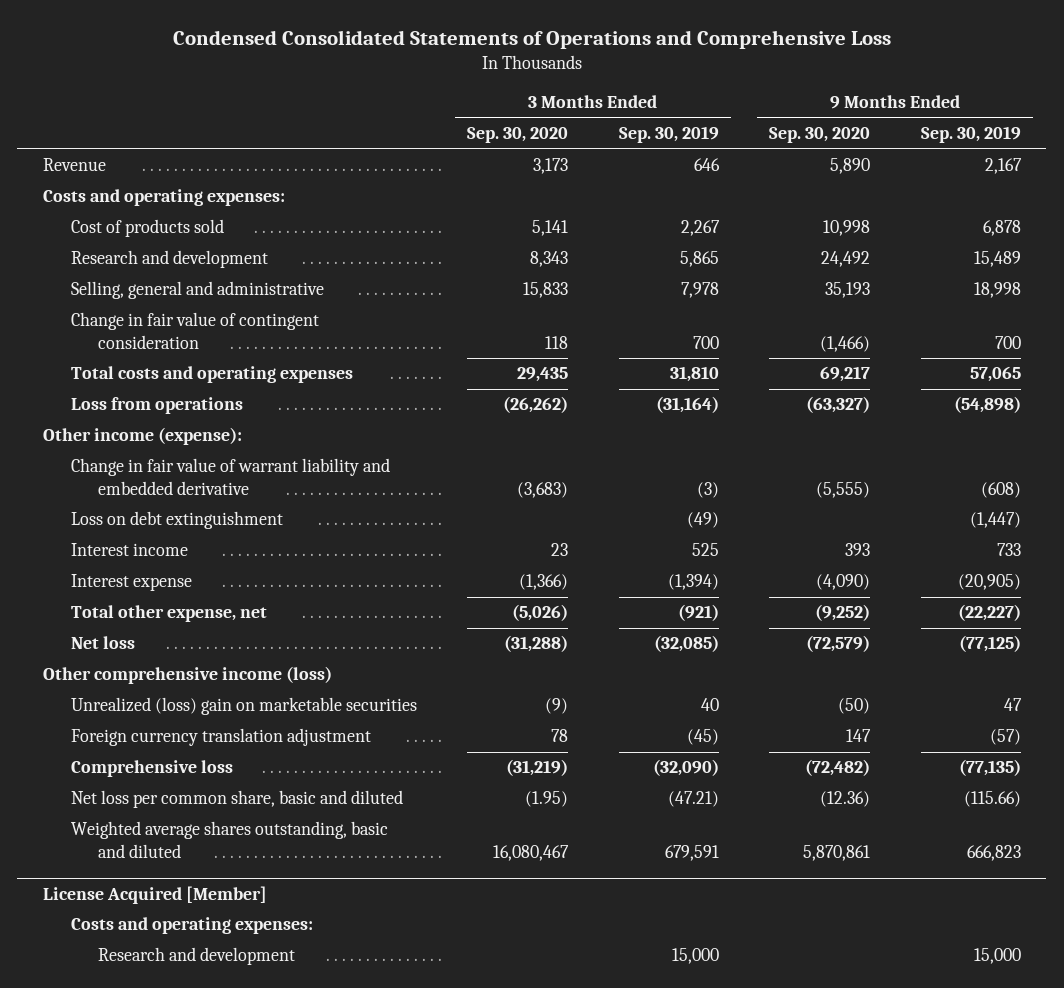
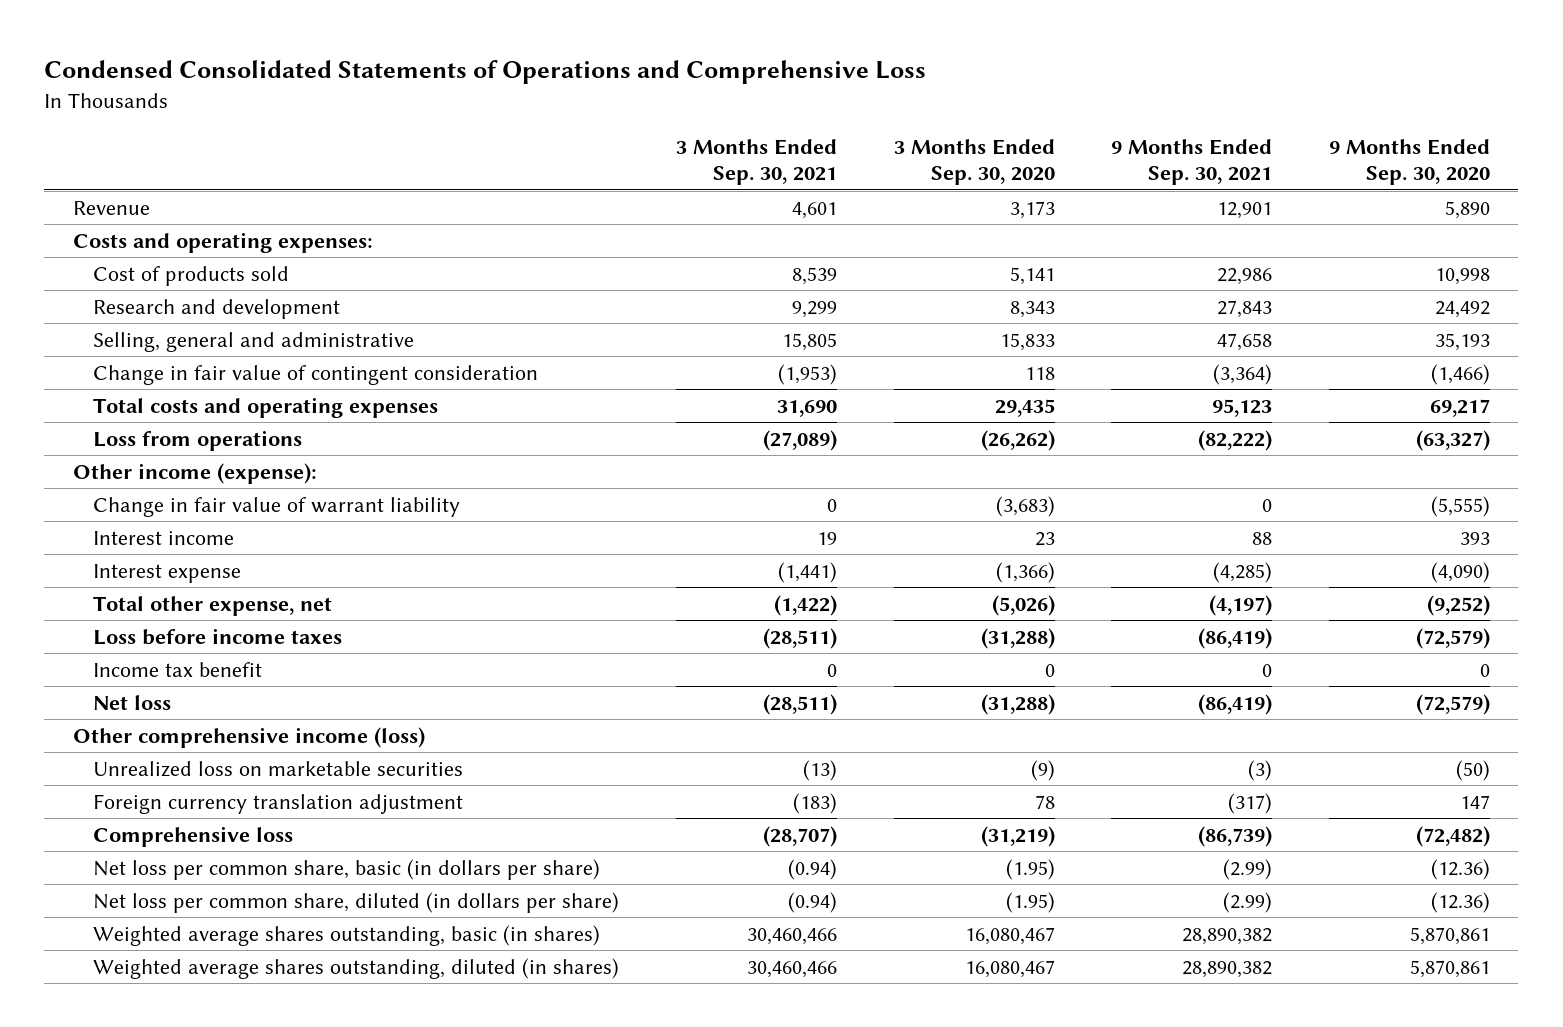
- | 3 Months Ended Sep. 30, 2020 | 3 Months Ended Sep. 30, 2019 | 9 Months Ended Sep. 30, 2020 | 9 Months Ended Sep. 30, 2019
+ | 3 Months Ended Sep. 30, 2021 | 3 Months Ended Sep. 30, 2020 | 9 Months Ended Sep. 30, 2021 | 9 Months Ended Sep. 30, 2020
- Change in fair value of warrant liability and embedded derivative | (3,683) | (3) | (5,555) | (608)
- Loss on debt extinguishment | | (49) | | (1,447)
+ Change in fair value of warrant liability | 0 | (3,683) | 0 | (5,555)
+ Loss before income taxes | (28,511) | (31,288) | (86,419) | (72,579)
+ Income tax benefit | 0 | 0 | 0 | 0
- Unrealized (loss) gain on marketable securities | (9) | 40 | (50) | 47
+ Unrealized loss on marketable securities | (13) | (9) | (3) | (50)
- Net loss per common share, basic and diluted | (1.95) | (47.21) | (12.36) | (115.66)
- Weighted average shares outstanding, basic and diluted | 16,080,467 | 679,591 | 5,870,861 | 666,823
- License Acquired [Member]
- Costs and operating expenses:
- Research and development | | 15,000 | | 15,000
+ Net loss per common share, basic (in dollars per share) | (0.94) | (1.95) | (2.99) | (12.36)
+ Net loss per common share, diluted (in dollars per share) | (0.94) | (1.95) | (2.99) | (12.36)
+ Weighted average shares outstanding, basic (in shares) | 30,460,466 | 16,080,467 | 28,890,382 | 5,870,861
+ Weighted average shares outstanding, diluted (in shares) | 30,460,466 | 16,080,467 | 28,890,382 | 5,870,861

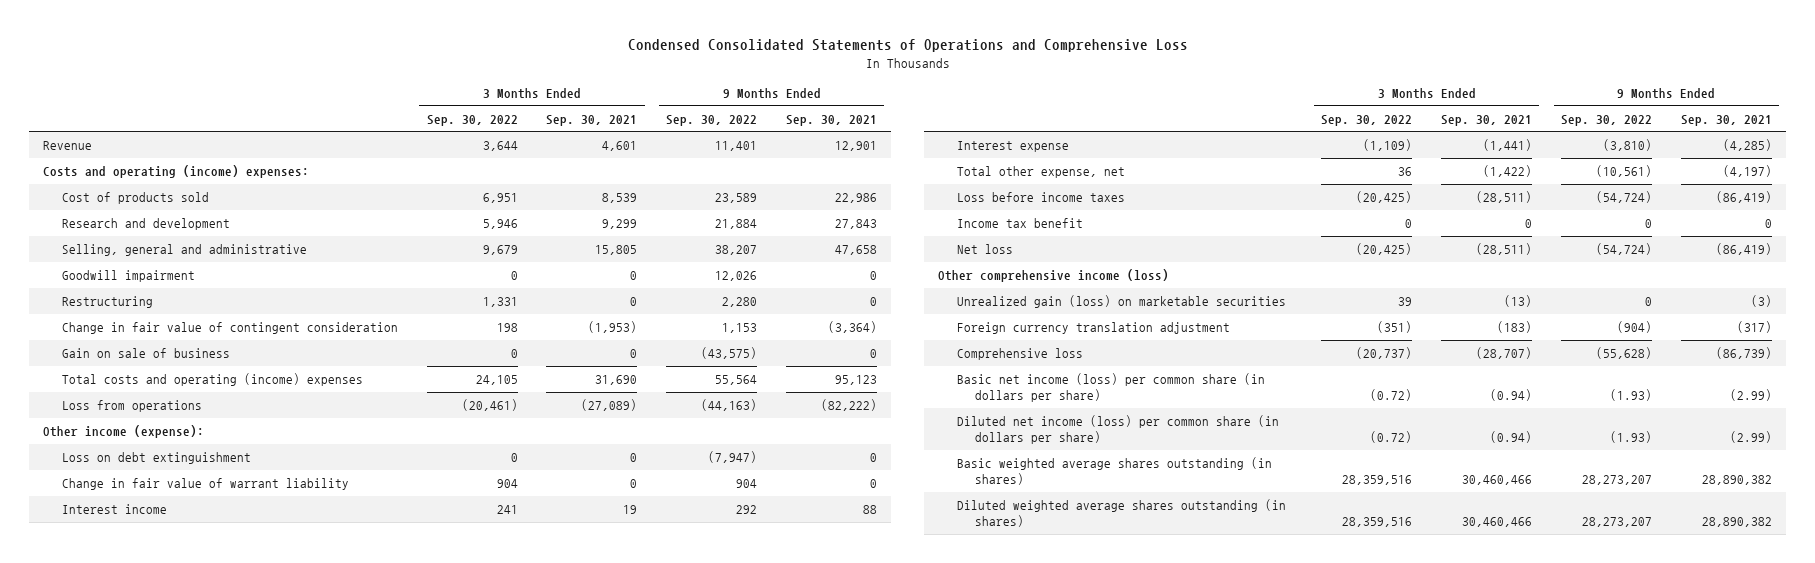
- | 3 Months Ended Sep. 30, 2021 | 3 Months Ended Sep. 30, 2020 | 9 Months Ended Sep. 30, 2021 | 9 Months Ended Sep. 30, 2020
+ | 3 Months Ended Sep. 30, 2022 | 3 Months Ended Sep. 30, 2021 | 9 Months Ended Sep. 30, 2022 | 9 Months Ended Sep. 30, 2021
- Costs and operating expenses:
+ Costs and operating (income) expenses:
+ Goodwill impairment | 0 | 0 | 12,026 | 0
+ Restructuring | 1,331 | 0 | 2,280 | 0
- Total costs and operating expenses | 31,690 | 29,435 | 95,123 | 69,217
+ Gain on sale of business | 0 | 0 | (43,575) | 0
+ Total costs and operating (income) expenses | 24,105 | 31,690 | 55,564 | 95,123
+ Loss on debt extinguishment | 0 | 0 | (7,947) | 0
- Unrealized loss on marketable securities | (13) | (9) | (3) | (50)
+ Unrealized gain (loss) on marketable securities | 39 | (13) | 0 | (3)
- Net loss per common share, basic (in dollars per share) | (0.94) | (1.95) | (2.99) | (12.36)
- Net loss per common share, diluted (in dollars per share) | (0.94) | (1.95) | (2.99) | (12.36)
- Weighted average shares outstanding, basic (in shares) | 30,460,466 | 16,080,467 | 28,890,382 | 5,870,861
- Weighted average shares outstanding, diluted (in shares) | 30,460,466 | 16,080,467 | 28,890,382 | 5,870,861
+ Basic net income (loss) per common share (in dollars per share) | (0.72) | (0.94) | (1.93) | (2.99)
+ Diluted net income (loss) per common share (in dollars per share) | (0.72) | (0.94) | (1.93) | (2.99)
+ Basic weighted average shares outstanding (in shares) | 28,359,516 | 30,460,466 | 28,273,207 | 28,890,382
+ Diluted weighted average shares outstanding (in shares) | 28,359,516 | 30,460,466 | 28,273,207 | 28,890,382

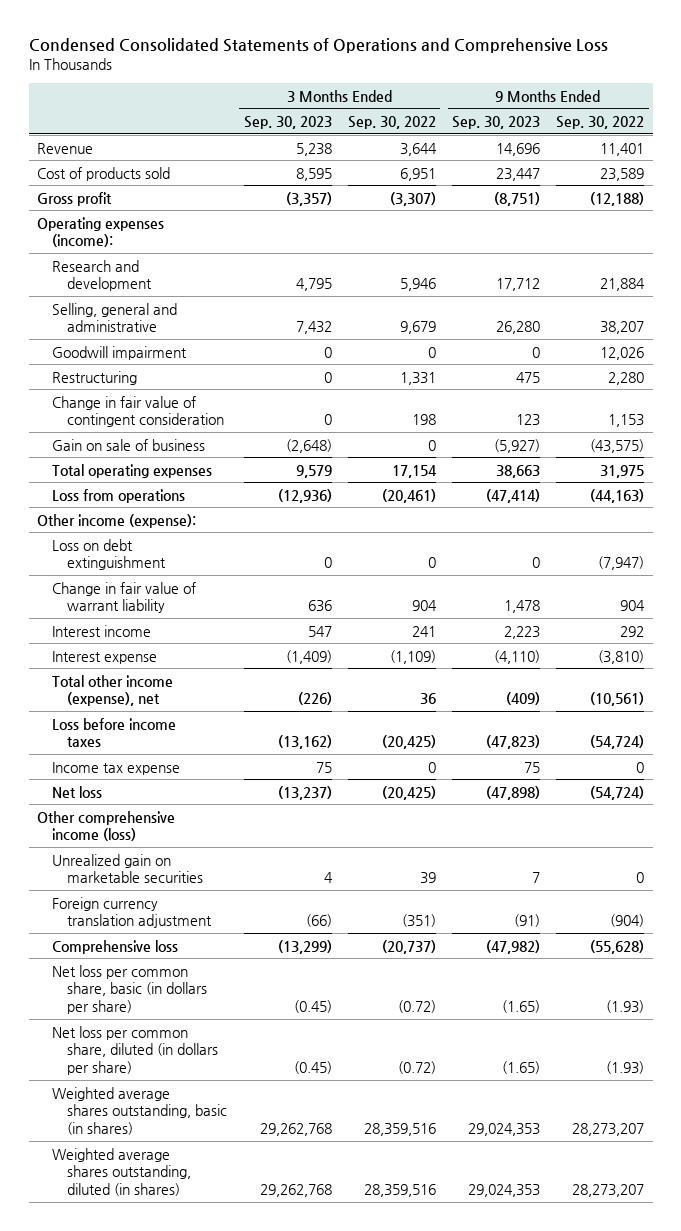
- | 3 Months Ended Sep. 30, 2022 | 3 Months Ended Sep. 30, 2021 | 9 Months Ended Sep. 30, 2022 | 9 Months Ended Sep. 30, 2021
+ | 3 Months Ended Sep. 30, 2023 | 3 Months Ended Sep. 30, 2022 | 9 Months Ended Sep. 30, 2023 | 9 Months Ended Sep. 30, 2022
- Costs and operating (income) expenses:
+ Gross profit | (3,357) | (3,307) | (8,751) | (12,188)
+ Operating expenses (income):
- Total costs and operating (income) expenses | 24,105 | 31,690 | 55,564 | 95,123
+ Total operating expenses | 9,579 | 17,154 | 38,663 | 31,975
- Total other expense, net | 36 | (1,422) | (10,561) | (4,197)
+ Total other income (expense), net | (226) | 36 | (409) | (10,561)
- Income tax benefit | 0 | 0 | 0 | 0
+ Income tax expense | 75 | 0 | 75 | 0
- Unrealized gain (loss) on marketable securities | 39 | (13) | 0 | (3)
+ Unrealized gain on marketable securities | 4 | 39 | 7 | 0
- Basic net income (loss) per common share (in dollars per share) | (0.72) | (0.94) | (1.93) | (2.99)
- Diluted net income (loss) per common share (in dollars per share) | (0.72) | (0.94) | (1.93) | (2.99)
- Basic weighted average shares outstanding (in shares) | 28,359,516 | 30,460,466 | 28,273,207 | 28,890,382
- Diluted weighted average shares outstanding (in shares) | 28,359,516 | 30,460,466 | 28,273,207 | 28,890,382
+ Net loss per common share, basic (in dollars per share) | (0.45) | (0.72) | (1.65) | (1.93)
+ Net loss per common share, diluted (in dollars per share) | (0.45) | (0.72) | (1.65) | (1.93)
+ Weighted average shares outstanding, basic (in shares) | 29,262,768 | 28,359,516 | 29,024,353 | 28,273,207
+ Weighted average shares outstanding, diluted (in shares) | 29,262,768 | 28,359,516 | 29,024,353 | 28,273,207

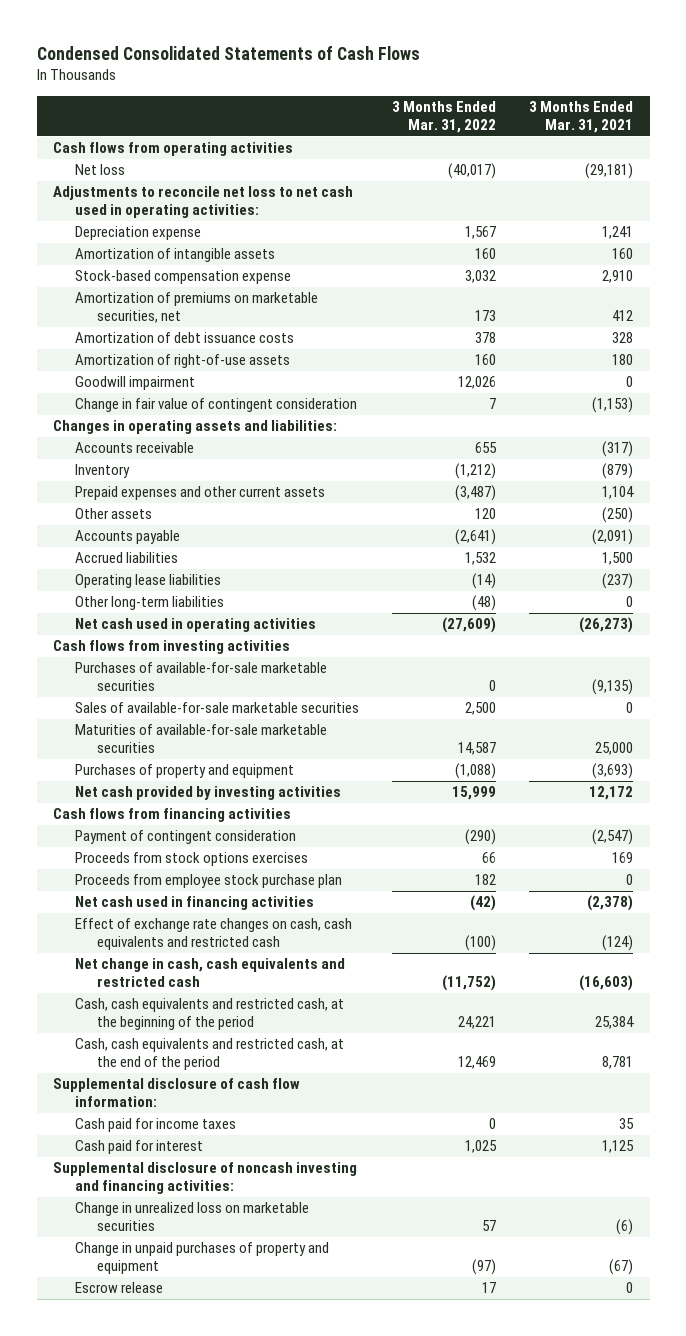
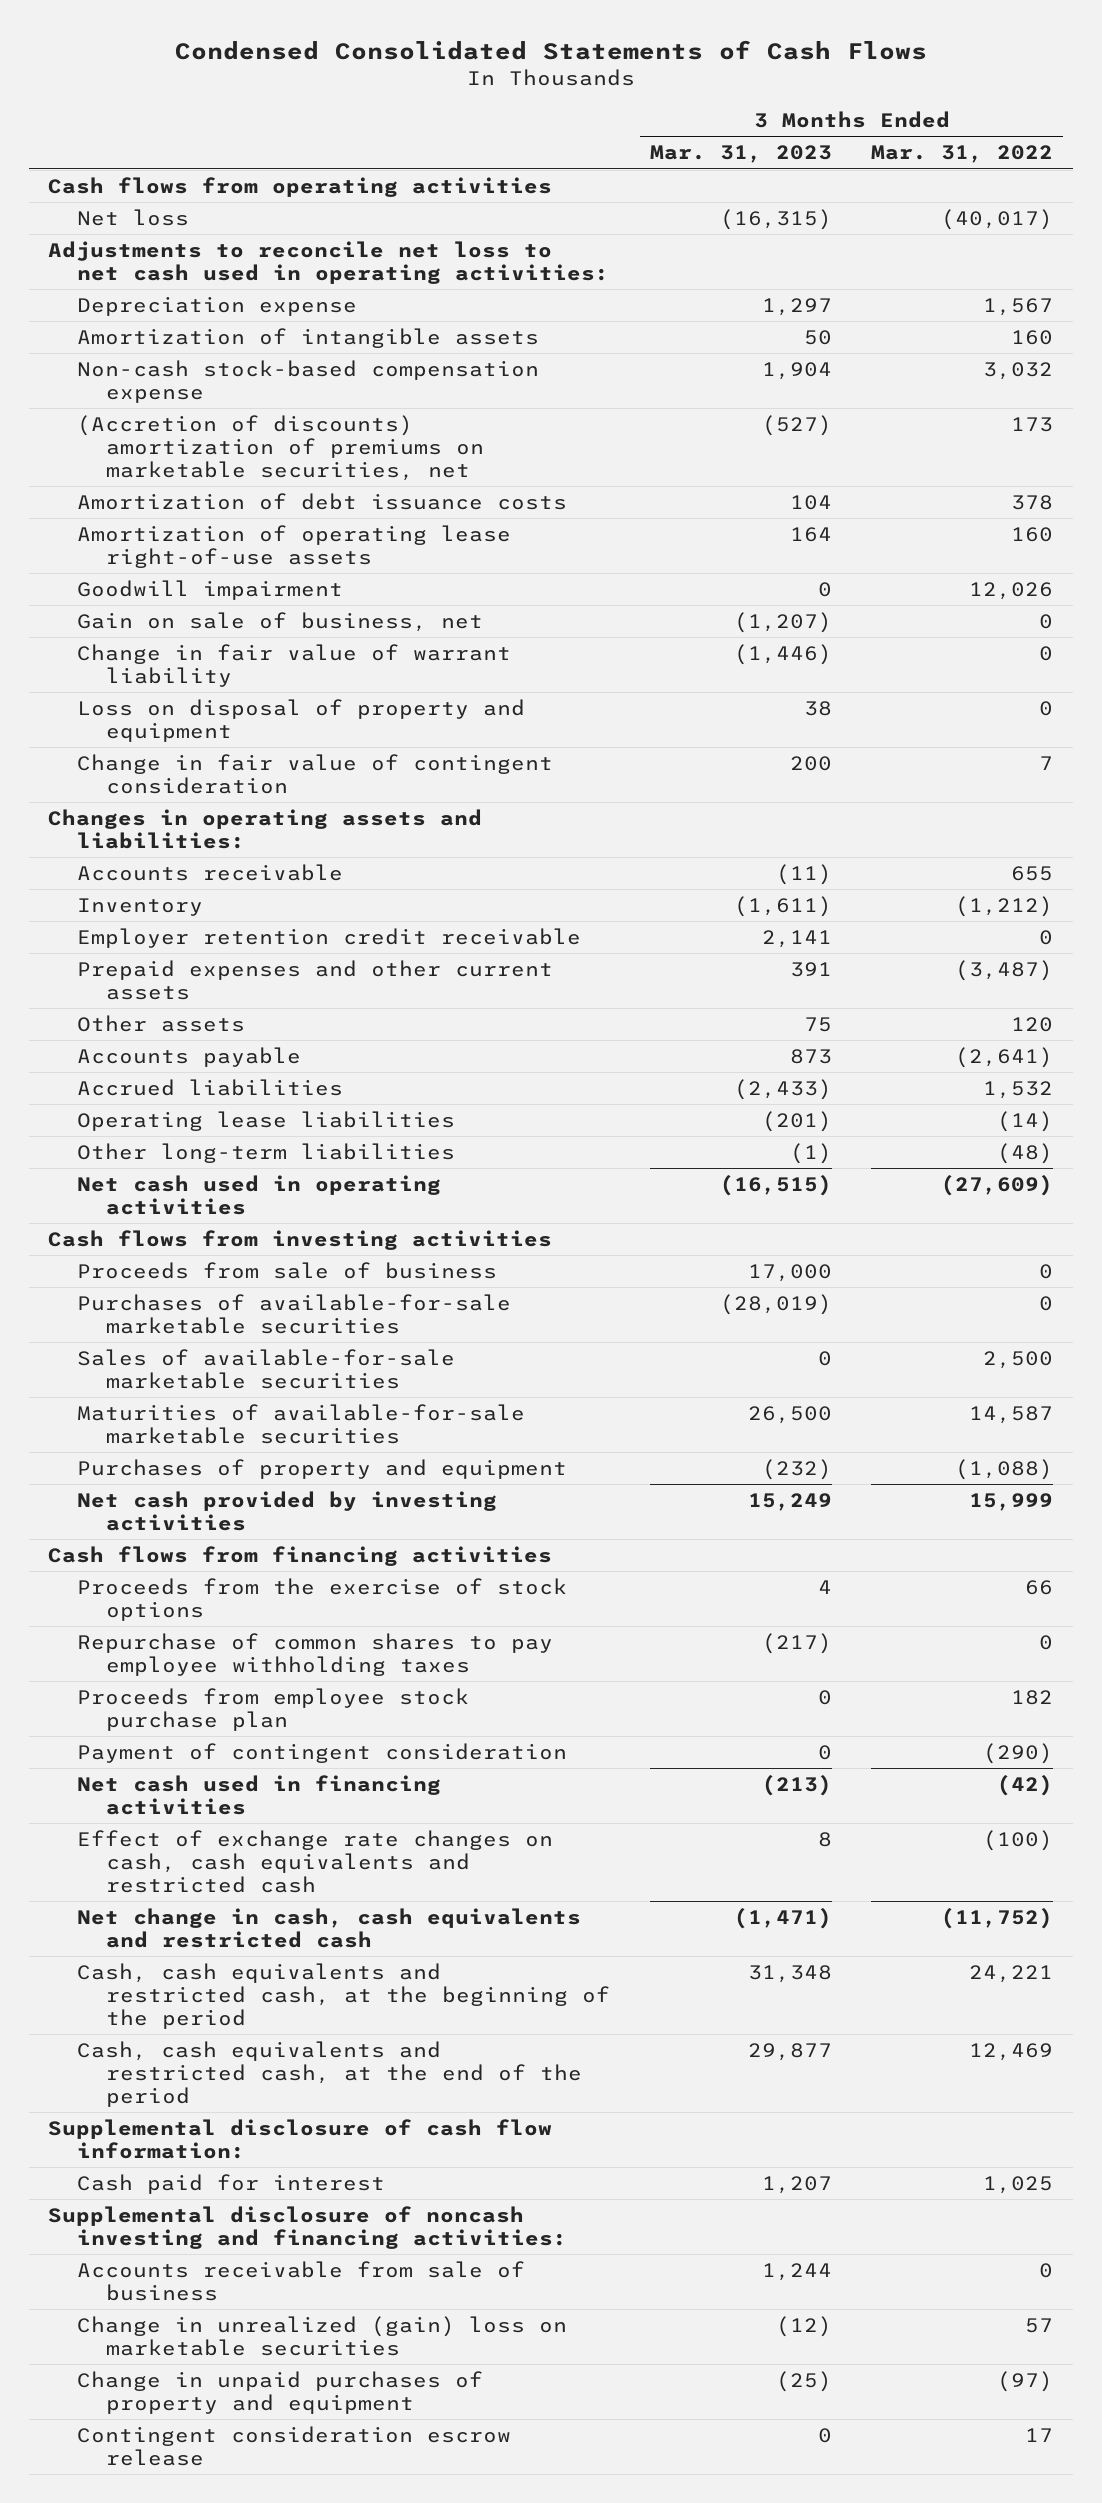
- | 3 Months Ended Mar. 31, 2022 | 3 Months Ended Mar. 31, 2021
+ | 3 Months Ended Mar. 31, 2023 | 3 Months Ended Mar. 31, 2022
- Stock-based compensation expense | 3,032 | 2,910
- Amortization of premiums on marketable securities, net | 173 | 412
+ Non-cash stock-based compensation expense | 1,904 | 3,032
+ (Accretion of discounts) amortization of premiums on marketable securities, net | (527) | 173
- Amortization of right-of-use assets | 160 | 180
+ Amortization of operating lease right-of-use assets | 164 | 160
+ Gain on sale of business, net | (1,207) | 0
+ Change in fair value of warrant liability | (1,446) | 0
+ Loss on disposal of property and equipment | 38 | 0
+ Employer retention credit receivable | 2,141 | 0
+ Proceeds from sale of business | 17,000 | 0
- Proceeds from stock options exercises | 66 | 169
+ Proceeds from the exercise of stock options | 4 | 66
+ Repurchase of common shares to pay employee withholding taxes | (217) | 0
moved down: Payment of contingent consideration | 0 | (290)
- Cash paid for income taxes | 0 | 35
- Change in unrealized loss on marketable securities | 57 | (6)
+ Accounts receivable from sale of business | 1,244 | 0
+ Change in unrealized (gain) loss on marketable securities | (12) | 57
- Escrow release | 17 | 0
+ Contingent consideration escrow release | 0 | 17

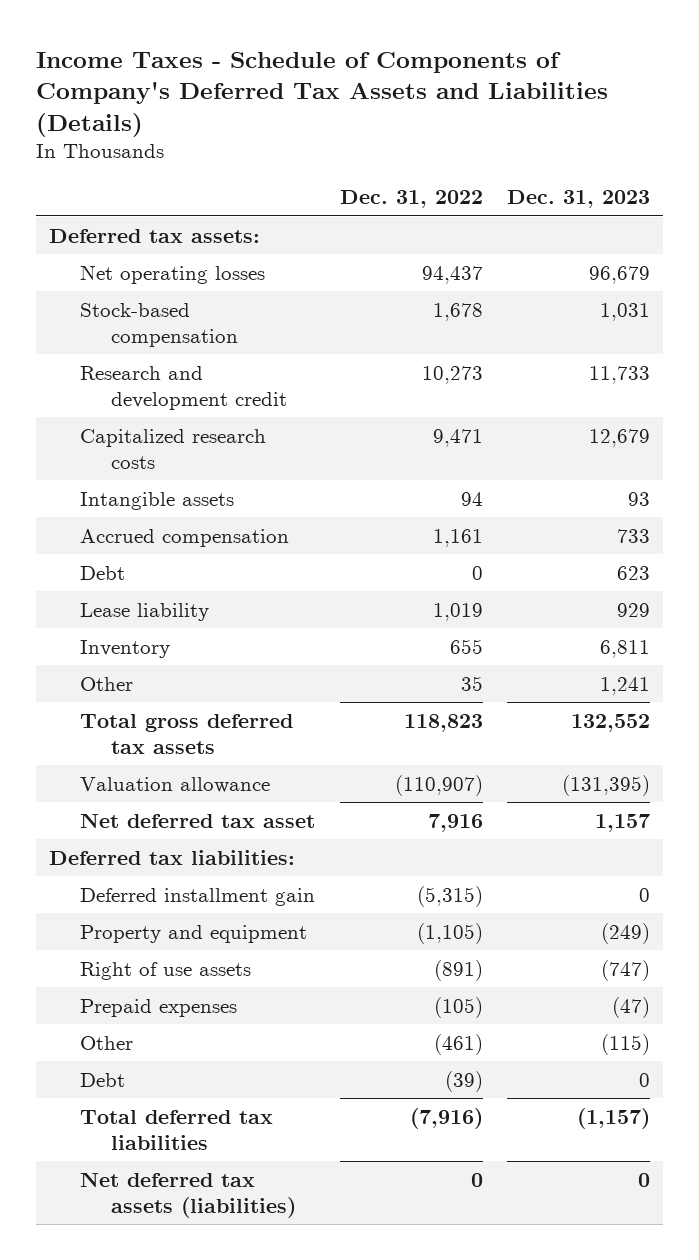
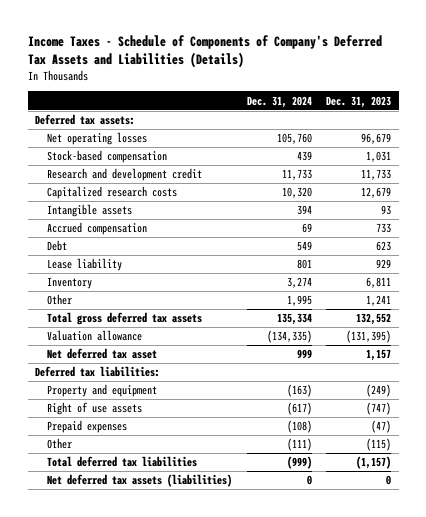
- | Dec. 31, 2022 | Dec. 31, 2023
+ | Dec. 31, 2024 | Dec. 31, 2023
- Deferred installment gain | (5,315) | 0
- Debt | (39) | 0

